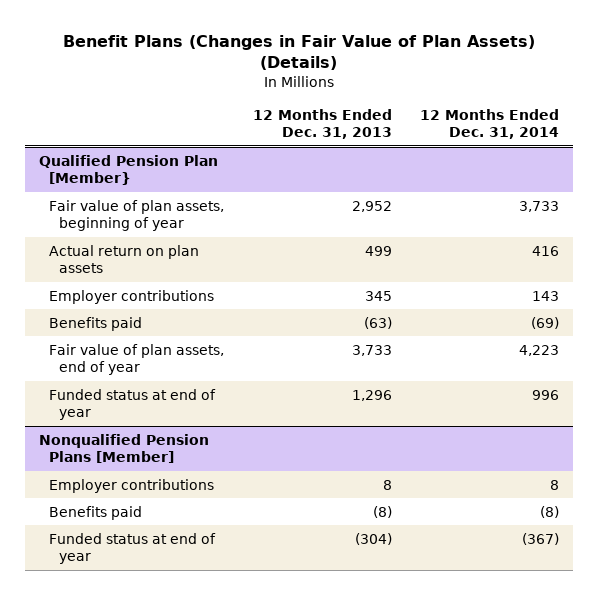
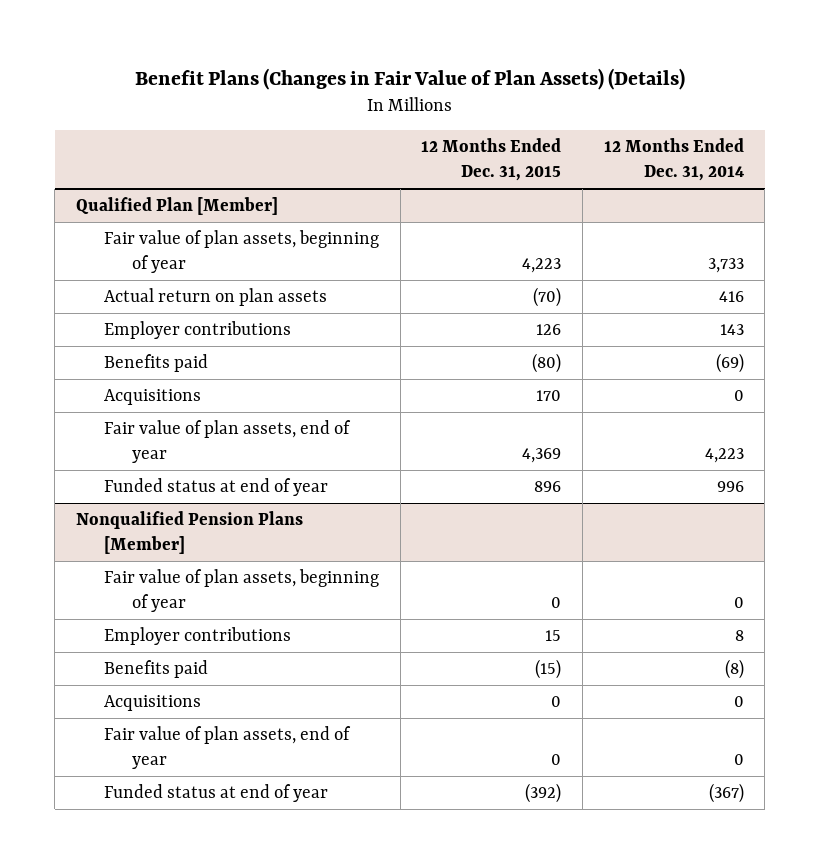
- | 12 Months Ended Dec. 31, 2013 | 12 Months Ended Dec. 31, 2014
+ | 12 Months Ended Dec. 31, 2015 | 12 Months Ended Dec. 31, 2014
- Qualified Pension Plan [Member}
+ Qualified Plan [Member]
+ Acquisitions | 170 | 0
@ Nonqualified Pension Plans [Member]
+ Fair value of plan assets, beginning of year | 0 | 0
+ Acquisitions | 0 | 0
+ Fair value of plan assets, end of year | 0 | 0

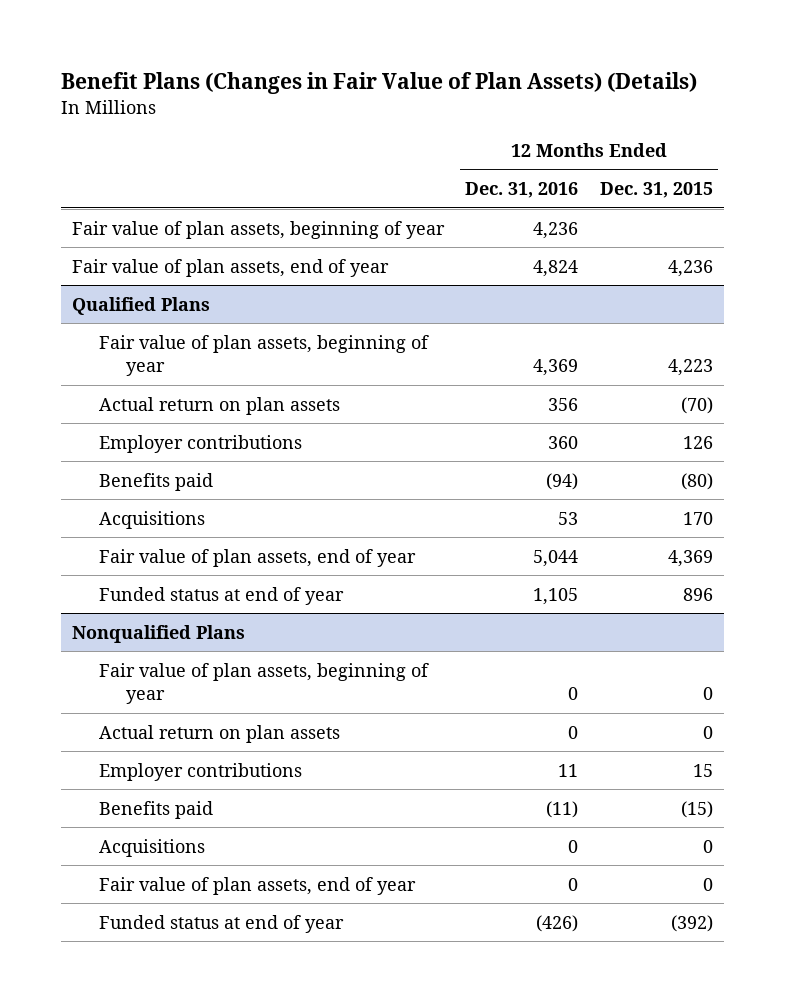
- | 12 Months Ended Dec. 31, 2015 | 12 Months Ended Dec. 31, 2014
+ | 12 Months Ended Dec. 31, 2016 | 12 Months Ended Dec. 31, 2015
- Qualified Plan [Member]
+ Fair value of plan assets, beginning of year | 4,236 |
+ Fair value of plan assets, end of year | 4,824 | 4,236
+ Qualified Plans
- Nonqualified Pension Plans [Member]
+ Nonqualified Plans
+ Actual return on plan assets | 0 | 0

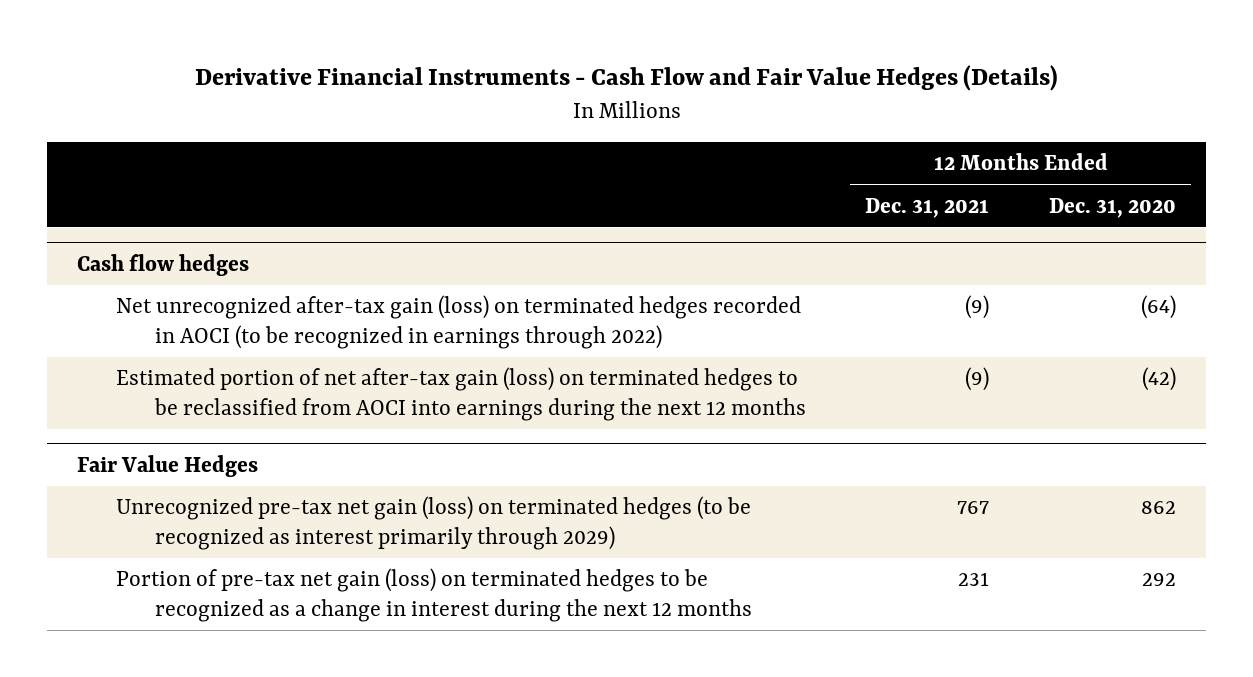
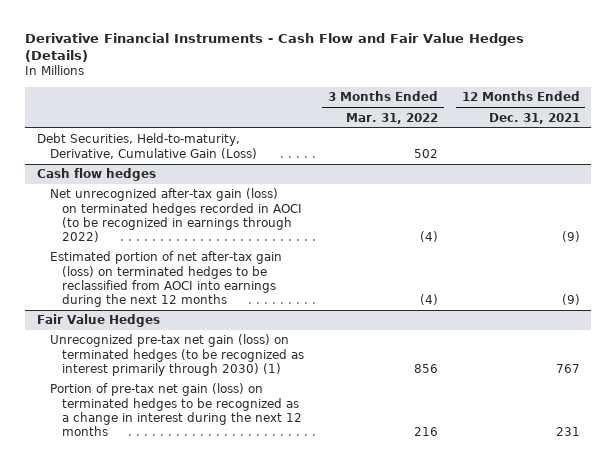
- | 12 Months Ended Dec. 31, 2021 | 12 Months Ended Dec. 31, 2020
+ | 3 Months Ended Mar. 31, 2022 | 12 Months Ended Dec. 31, 2021
+ Debt Securities, Held-to-maturity, Derivative, Cumulative Gain (Loss) | 502 |
@ Fair Value Hedges
- Unrecognized pre-tax net gain (loss) on terminated hedges (to be recognized as interest primarily through 2029) | 767 | 862
+ Unrecognized pre-tax net gain (loss) on terminated hedges (to be recognized as interest primarily through 2030) (1) | 856 | 767

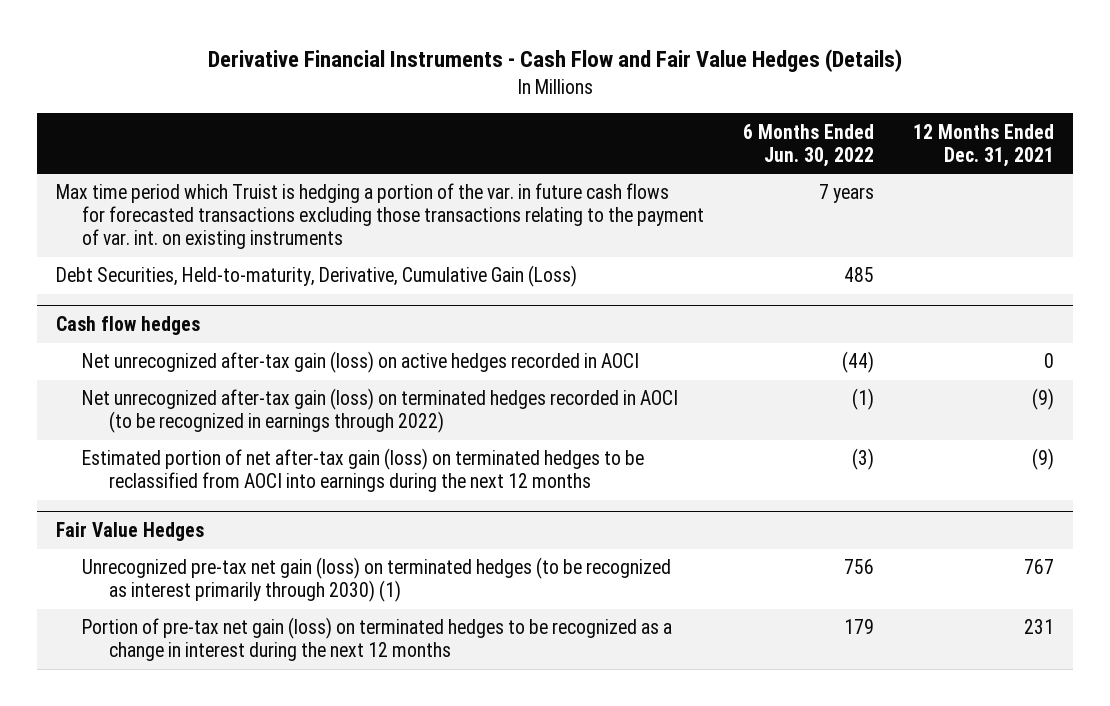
- | 3 Months Ended Mar. 31, 2022 | 12 Months Ended Dec. 31, 2021
+ | 6 Months Ended Jun. 30, 2022 | 12 Months Ended Dec. 31, 2021
+ Max time period which Truist is hedging a portion of the var. in future cash flows for forecasted transactions excluding those transactions relating to the payment of var. int. on existing instruments | 7 years |
@ Cash flow hedges
+ Net unrecognized after-tax gain (loss) on active hedges recorded in AOCI | (44) | 0

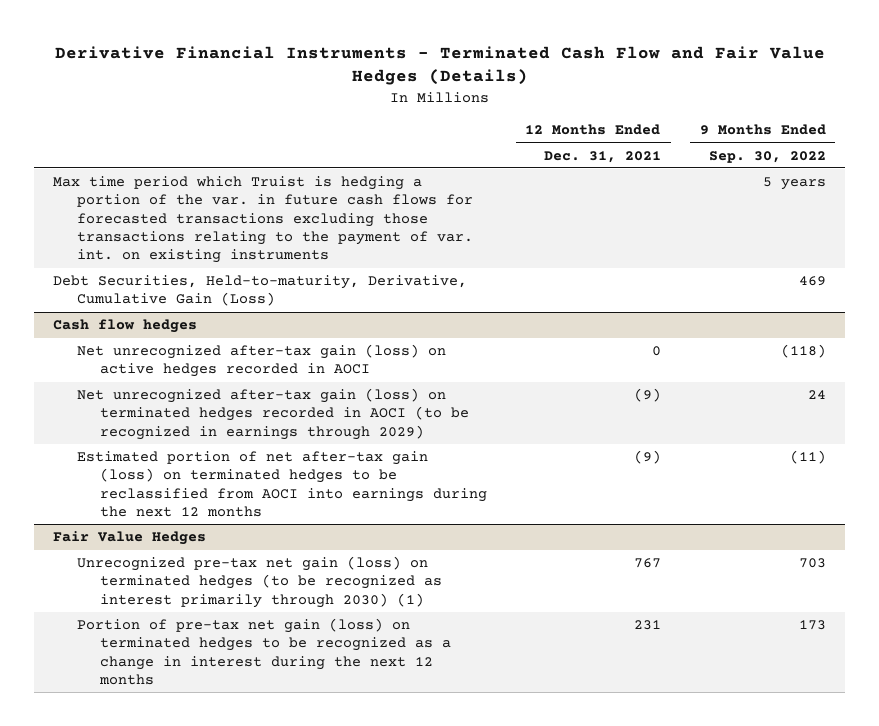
- Derivative Financial Instruments - Cash Flow and Fair Value Hedges (Details)
+ Derivative Financial Instruments - Terminated Cash Flow and Fair Value Hedges (Details)
- | 6 Months Ended Jun. 30, 2022 | 12 Months Ended Dec. 31, 2021
+ | 12 Months Ended Dec. 31, 2021 | 9 Months Ended Sep. 30, 2022
@ Cash flow hedges
- Net unrecognized after-tax gain (loss) on terminated hedges recorded in AOCI (to be recognized in earnings through 2022) | (1) | (9)
+ Net unrecognized after-tax gain (loss) on terminated hedges recorded in AOCI (to be recognized in earnings through 2029) | (9) | 24

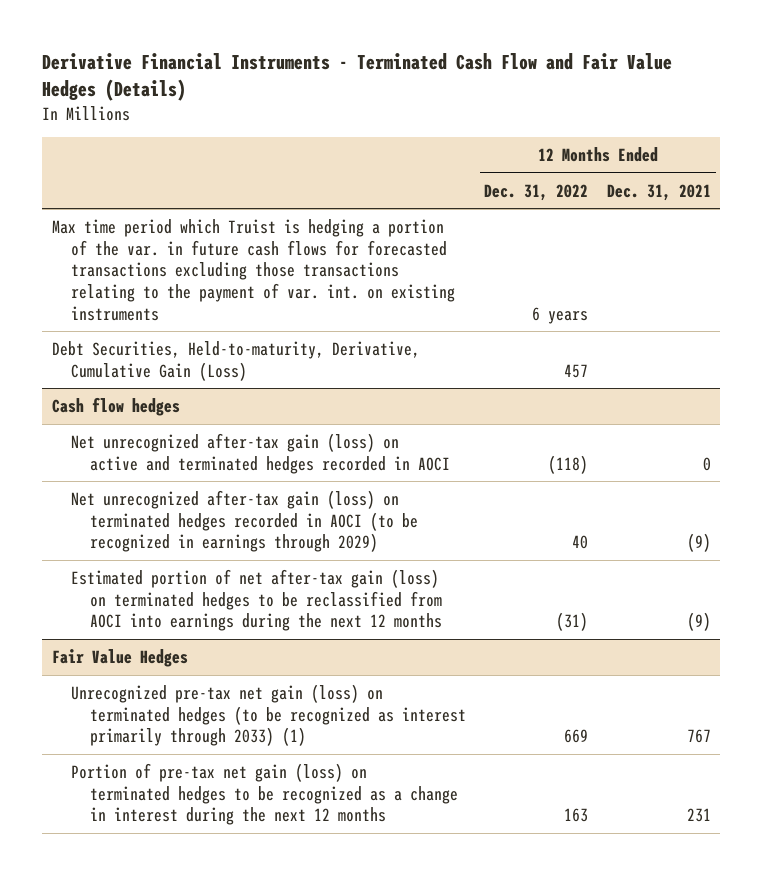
- | 12 Months Ended Dec. 31, 2021 | 9 Months Ended Sep. 30, 2022
+ | 12 Months Ended Dec. 31, 2022 | 12 Months Ended Dec. 31, 2021
@ Cash flow hedges
- Net unrecognized after-tax gain (loss) on active hedges recorded in AOCI | 0 | (118)
+ Net unrecognized after-tax gain (loss) on active and terminated hedges recorded in AOCI | (118) | 0
@ Fair Value Hedges
- Unrecognized pre-tax net gain (loss) on terminated hedges (to be recognized as interest primarily through 2030) (1) | 767 | 703
+ Unrecognized pre-tax net gain (loss) on terminated hedges (to be recognized as interest primarily through 2033) (1) | 669 | 767

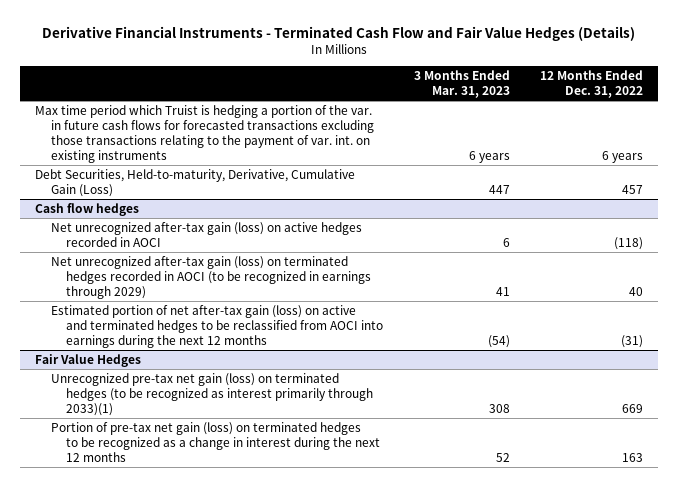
- | 12 Months Ended Dec. 31, 2022 | 12 Months Ended Dec. 31, 2021
+ | 3 Months Ended Mar. 31, 2023 | 12 Months Ended Dec. 31, 2022
@ Cash flow hedges
- Net unrecognized after-tax gain (loss) on active and terminated hedges recorded in AOCI | (118) | 0
+ Net unrecognized after-tax gain (loss) on active hedges recorded in AOCI | 6 | (118)
- Estimated portion of net after-tax gain (loss) on terminated hedges to be reclassified from AOCI into earnings during the next 12 months | (31) | (9)
+ Estimated portion of net after-tax gain (loss) on active and terminated hedges to be reclassified from AOCI into earnings during the next 12 months | (54) | (31)
@ Fair Value Hedges
- Unrecognized pre-tax net gain (loss) on terminated hedges (to be recognized as interest primarily through 2033) (1) | 669 | 767
+ Unrecognized pre-tax net gain (loss) on terminated hedges (to be recognized as interest primarily through 2033)(1) | 308 | 669

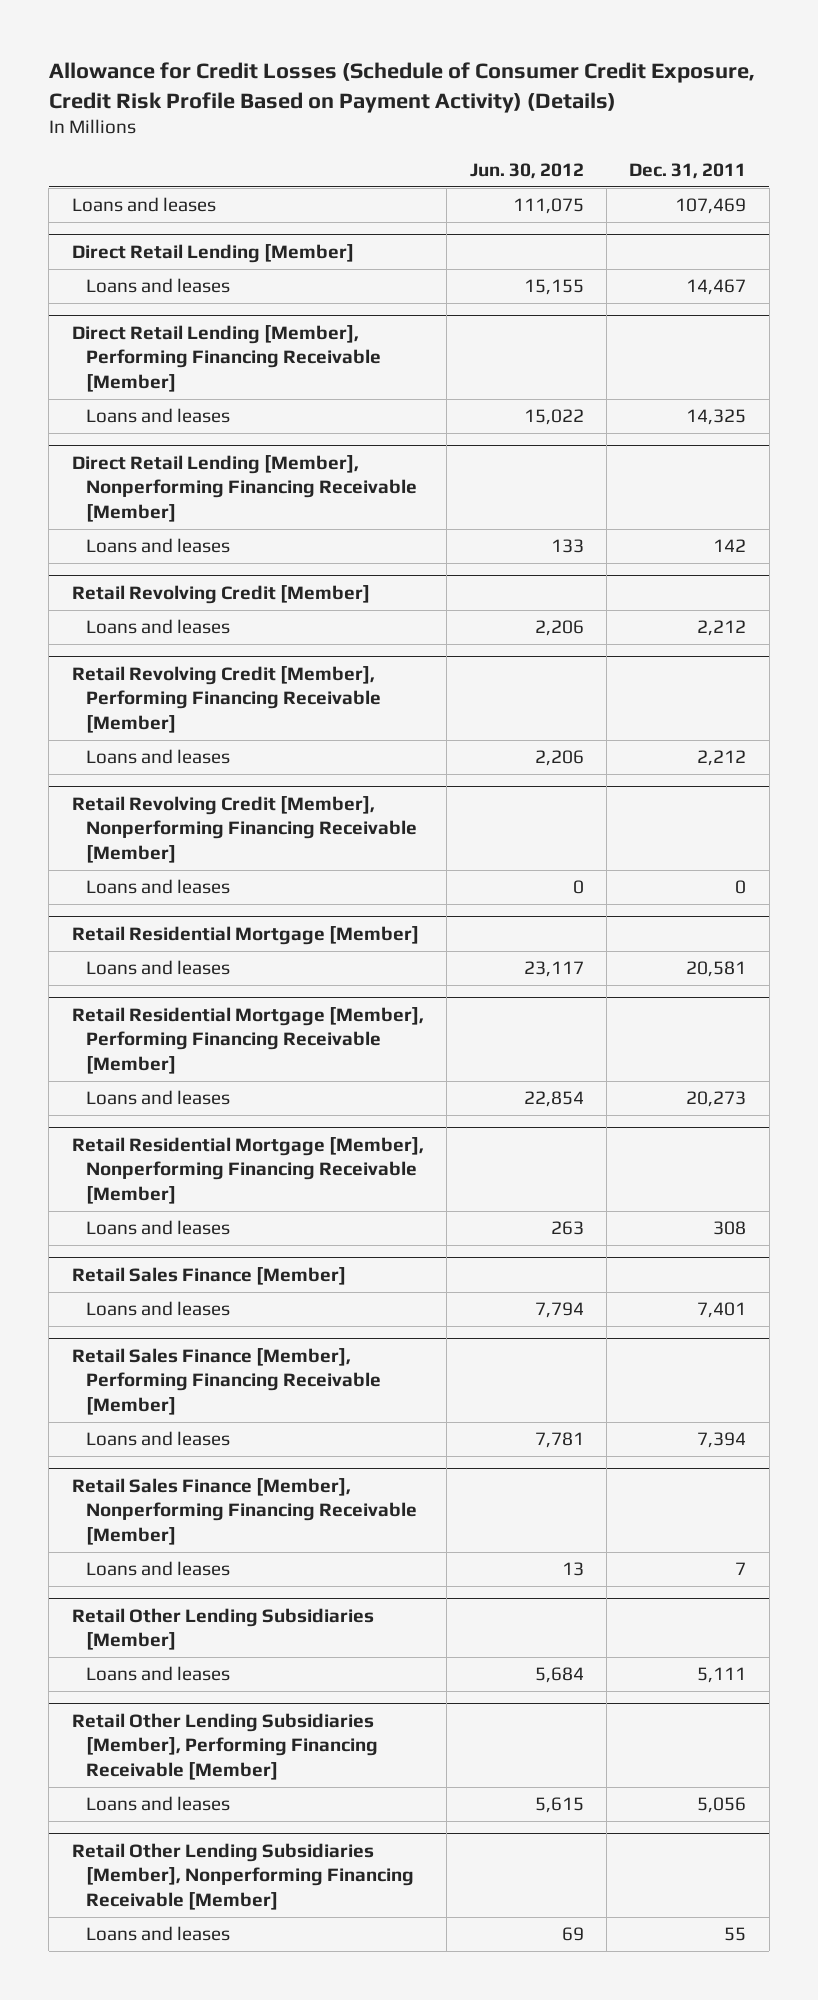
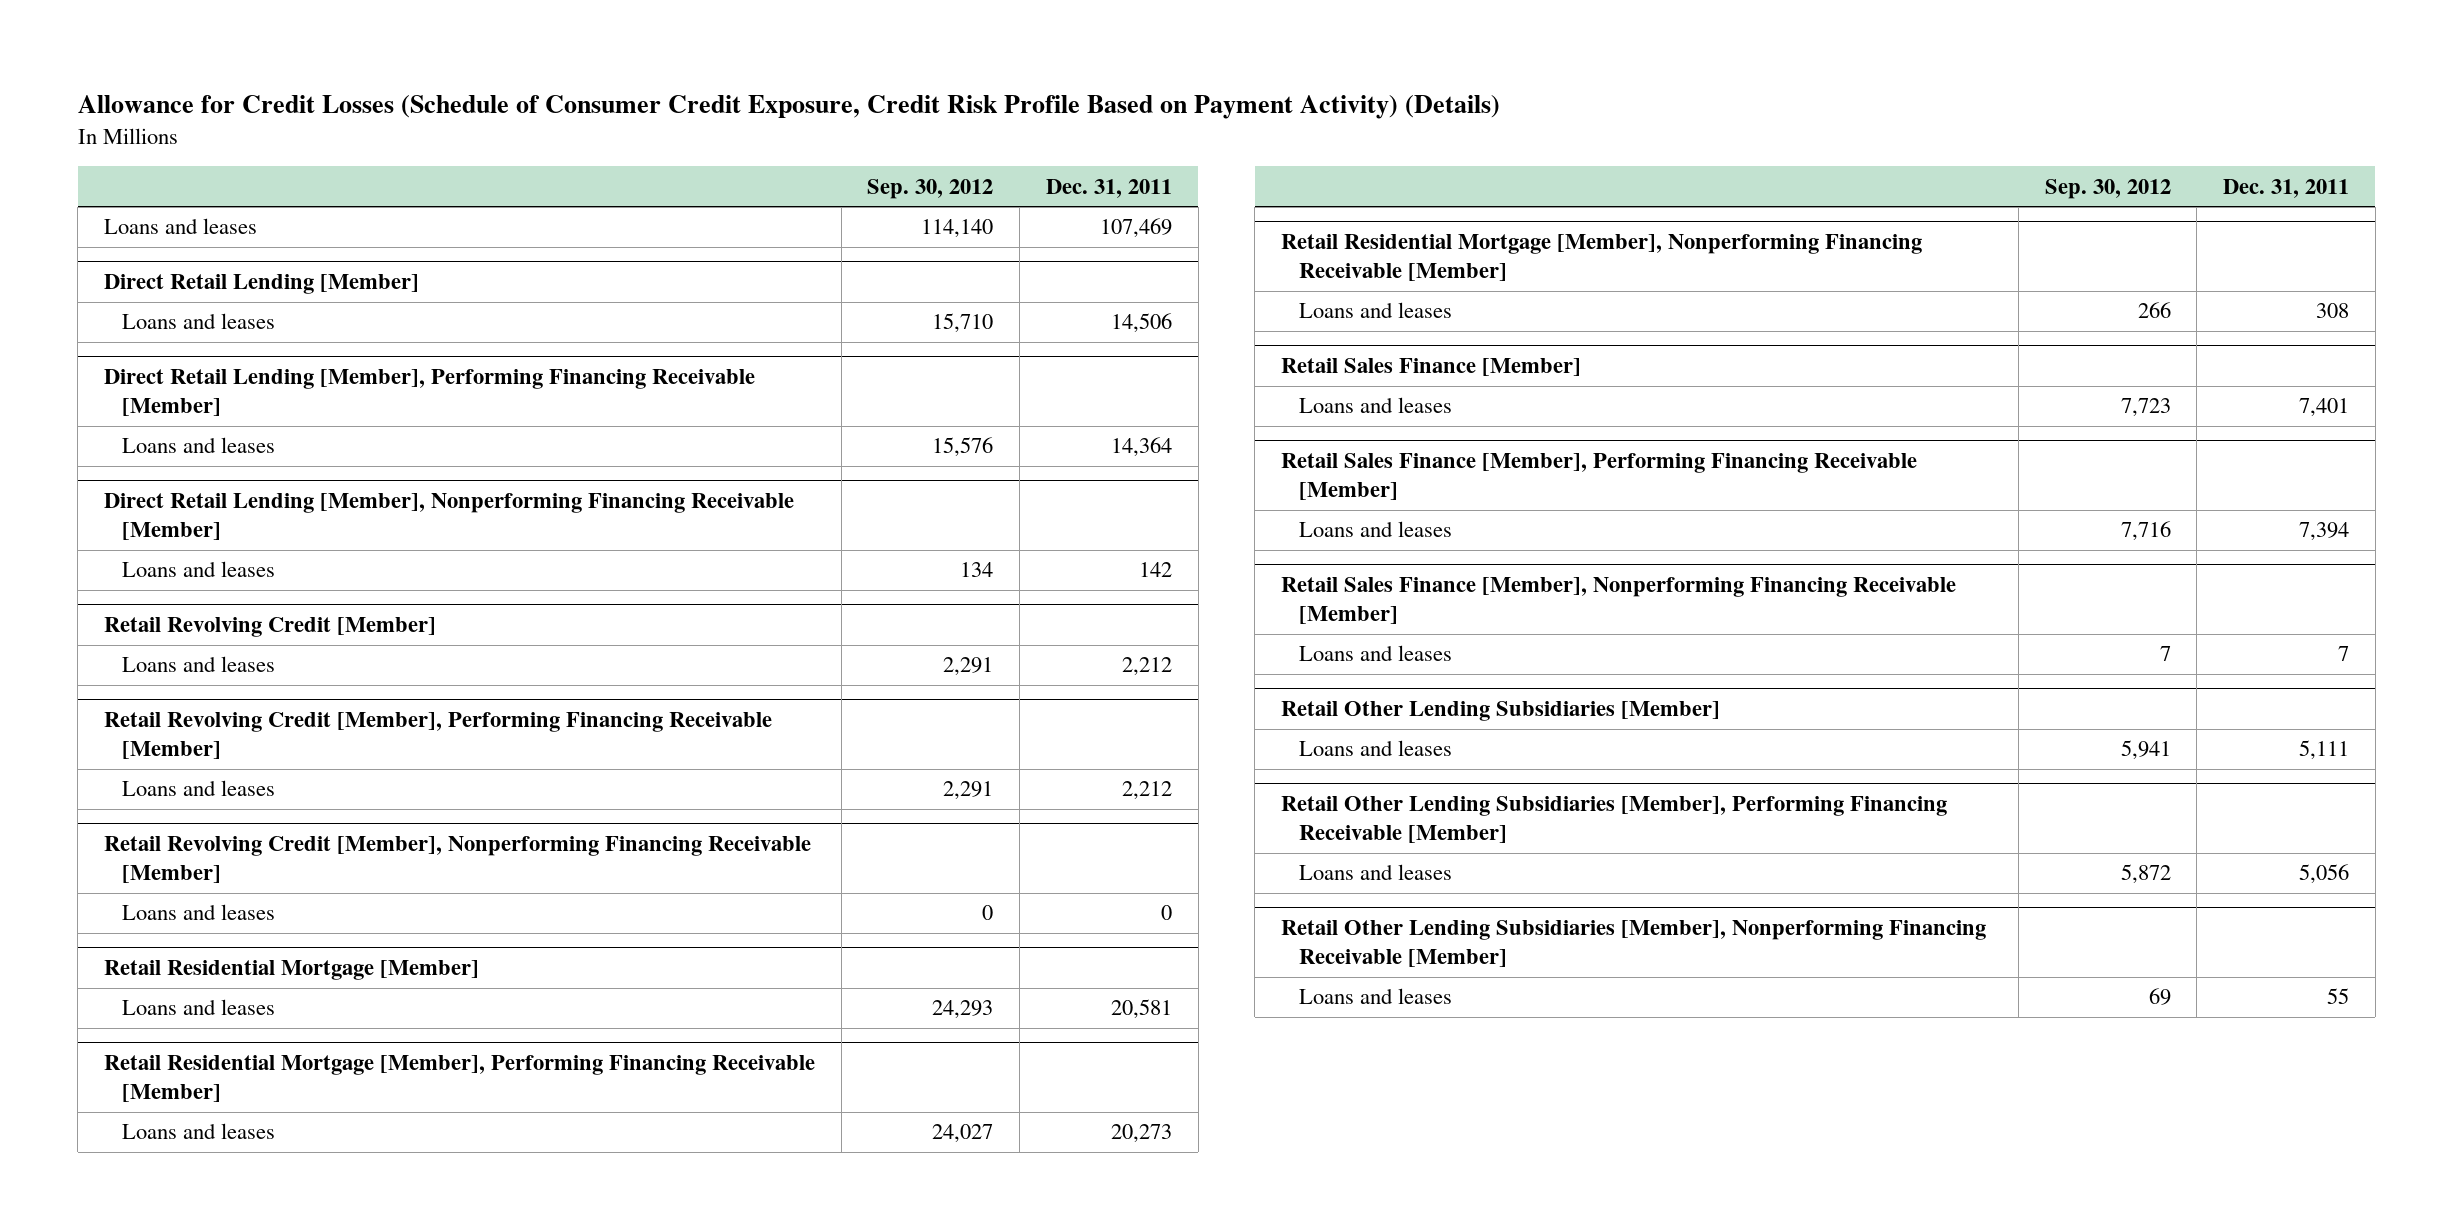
- | Jun. 30, 2012 | Dec. 31, 2011
+ | Sep. 30, 2012 | Dec. 31, 2011
@ Direct Retail Lending [Member]
- Loans and leases | 15,155 | 14,467
+ Loans and leases | 15,710 | 14,506
@ Direct Retail Lending [Member], Performing Financing Receivable [Member]
- Loans and leases | 15,022 | 14,325
+ Loans and leases | 15,576 | 14,364

